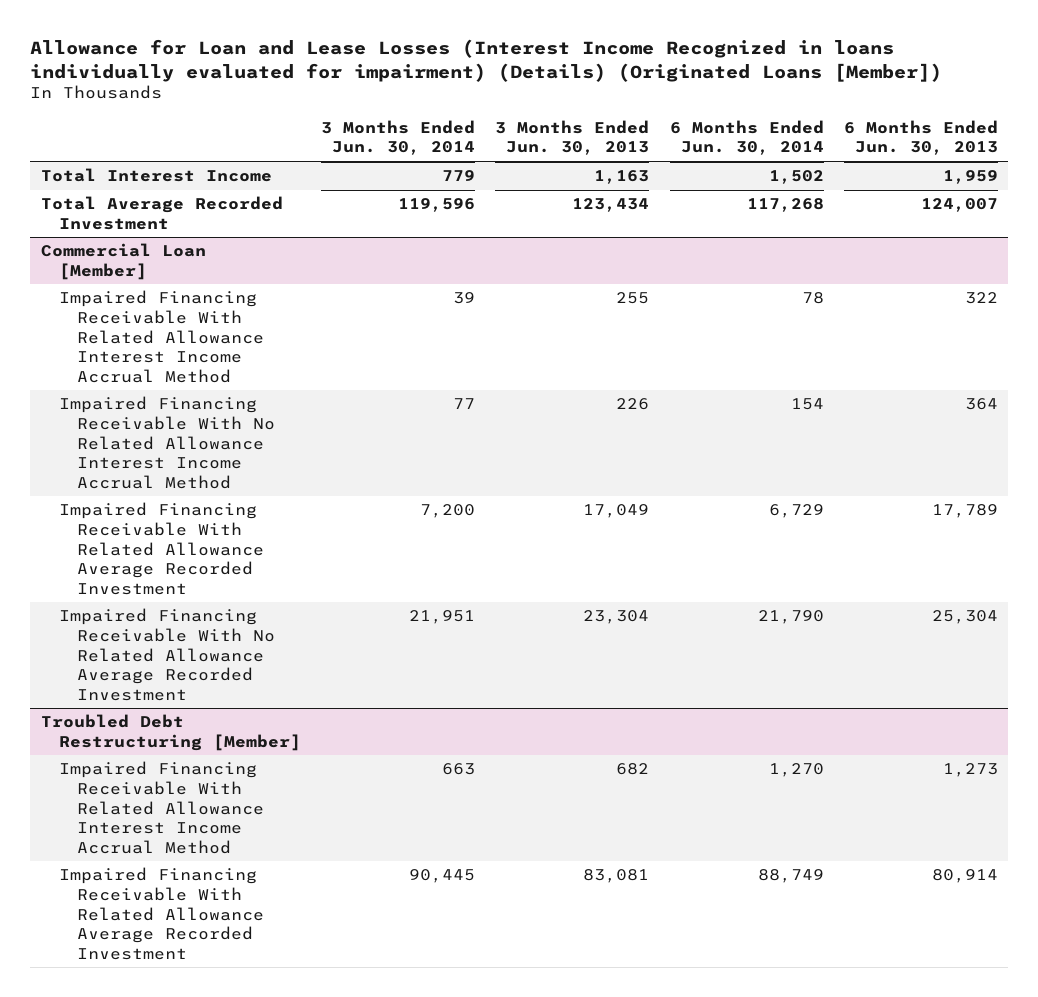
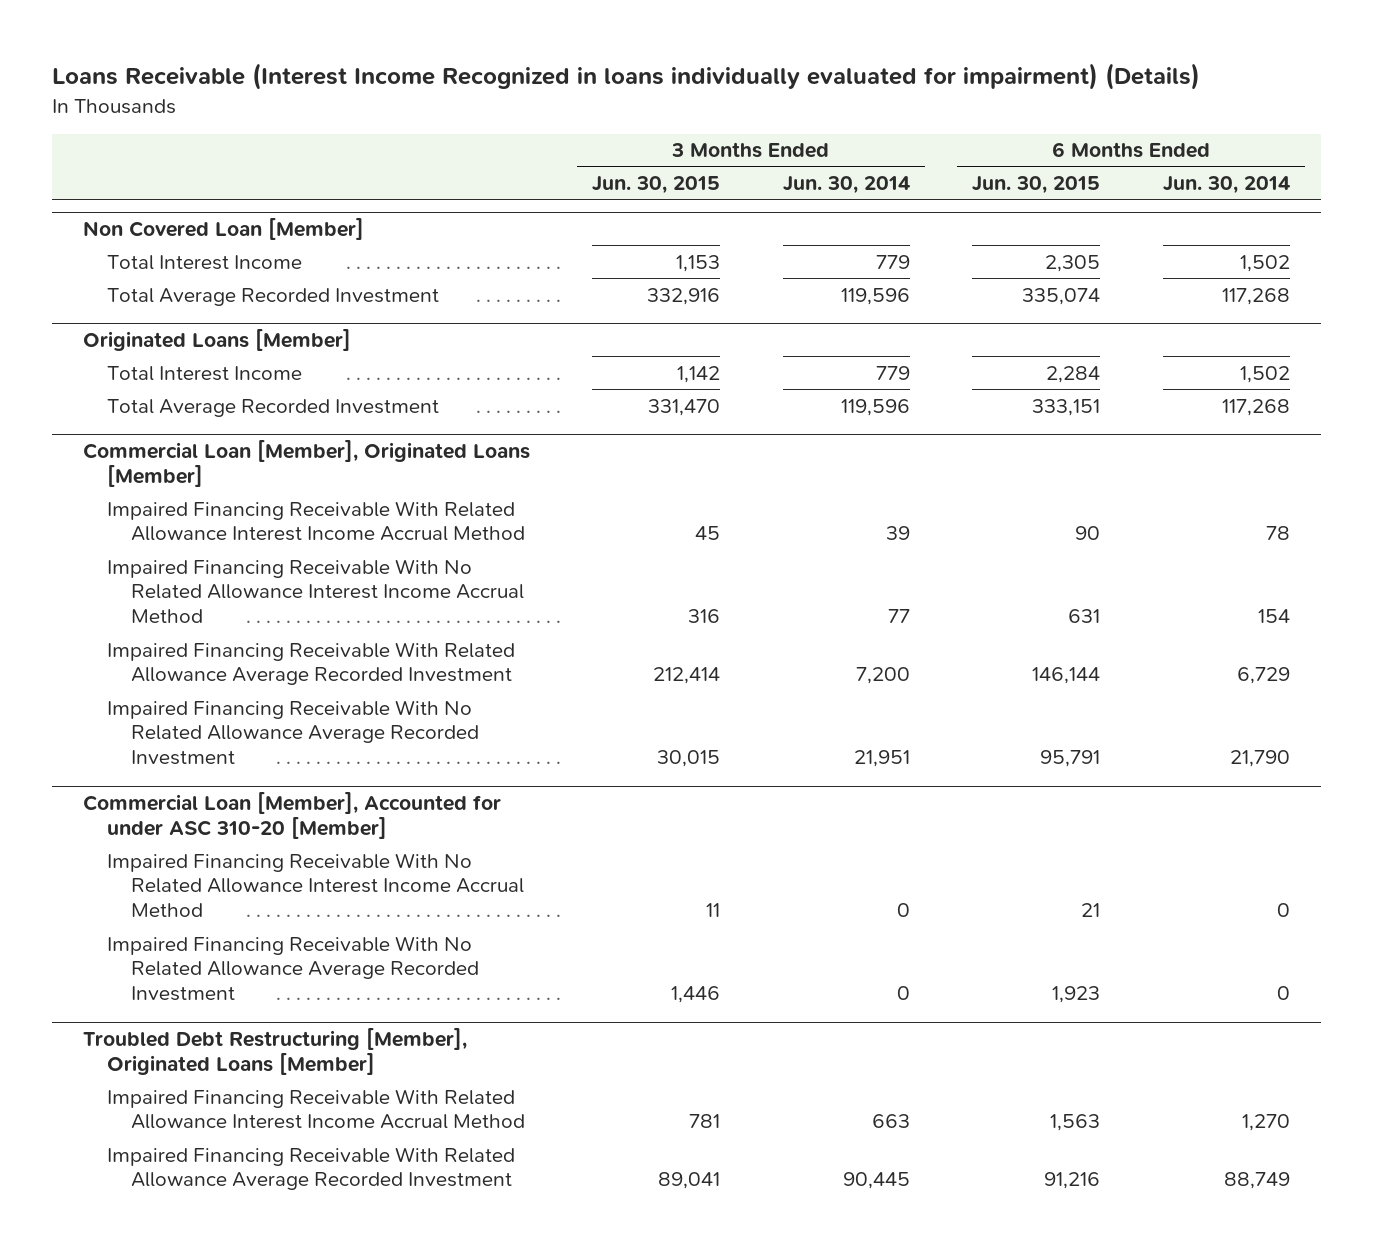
- Allowance for Loan and Lease Losses (Interest Income Recognized in loans individually evaluated for impairment) (Details) (Originated Loans [Member])
+ Loans Receivable (Interest Income Recognized in loans individually evaluated for impairment) (Details)
- | 3 Months Ended Jun. 30, 2014 | 3 Months Ended Jun. 30, 2013 | 6 Months Ended Jun. 30, 2014 | 6 Months Ended Jun. 30, 2013
+ | 3 Months Ended Jun. 30, 2015 | 3 Months Ended Jun. 30, 2014 | 6 Months Ended Jun. 30, 2015 | 6 Months Ended Jun. 30, 2014
+ Non Covered Loan [Member]
- Commercial Loan [Member]
+ Originated Loans [Member]
+ Total Interest Income | 1,142 | 779 | 2,284 | 1,502
+ Total Average Recorded Investment | 331,470 | 119,596 | 333,151 | 117,268
+ Commercial Loan [Member], Originated Loans [Member]
- Troubled Debt Restructuring [Member]
+ Commercial Loan [Member], Accounted for under ASC 310-20 [Member]
+ Impaired Financing Receivable With No Related Allowance Interest Income Accrual Method | 11 | 0 | 21 | 0
+ Impaired Financing Receivable With No Related Allowance Average Recorded Investment | 1,446 | 0 | 1,923 | 0
+ Troubled Debt Restructuring [Member], Originated Loans [Member]

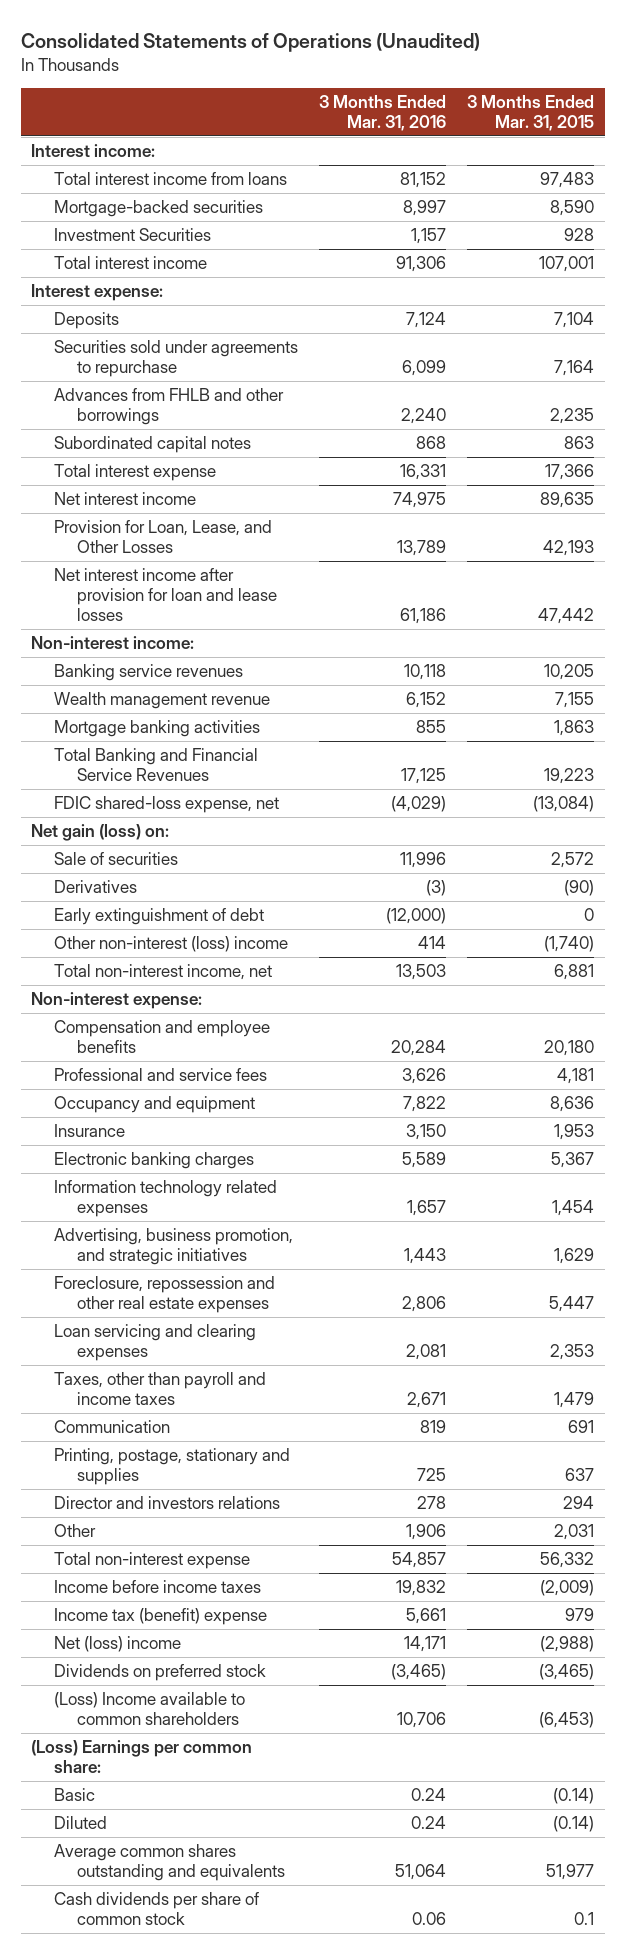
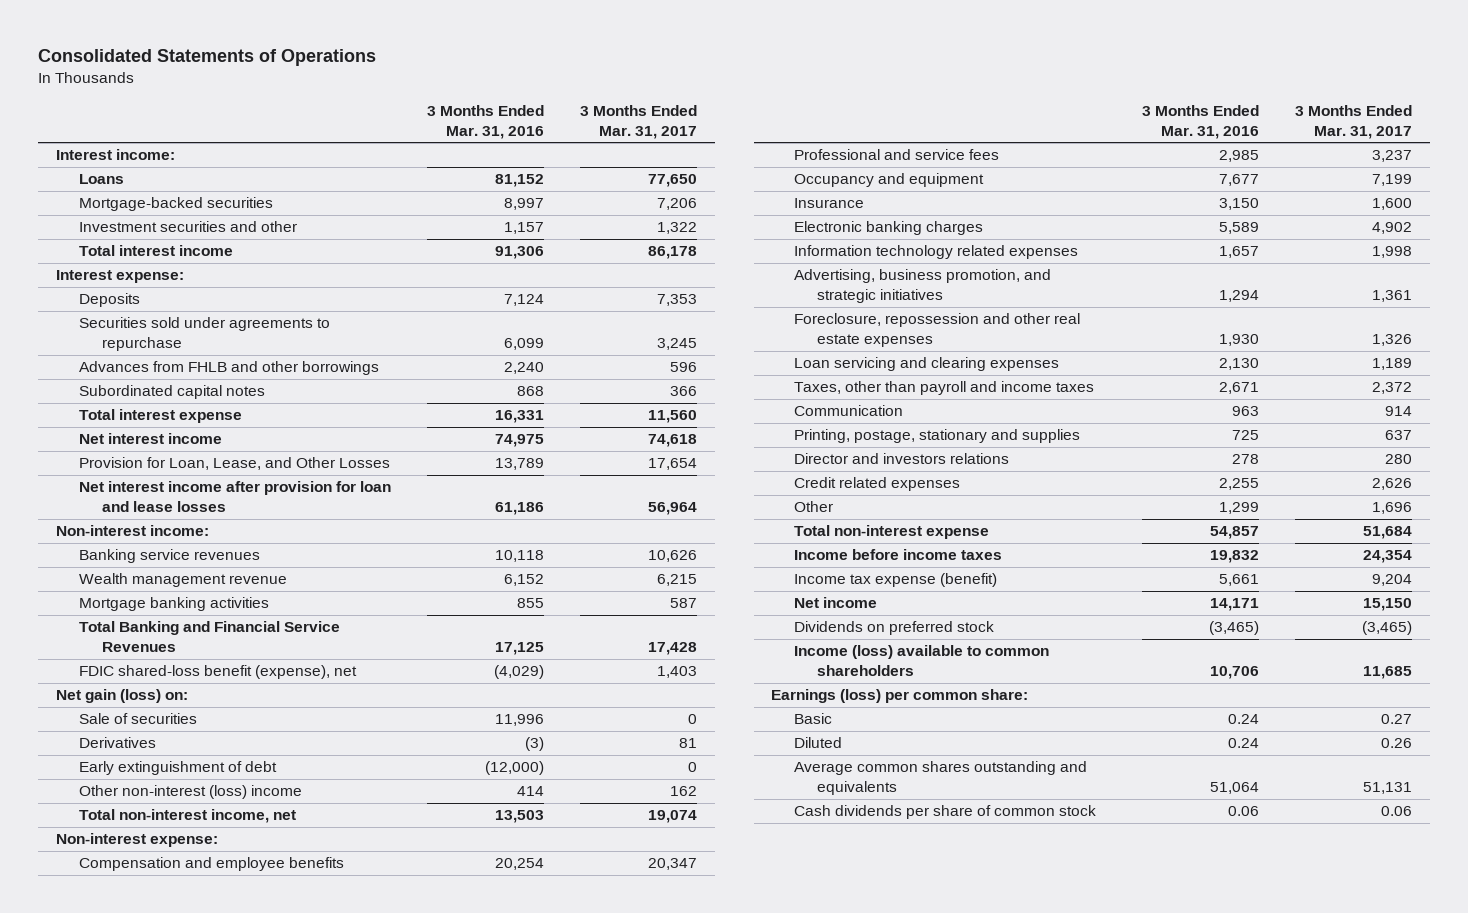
- Consolidated Statements of Operations (Unaudited)
+ Consolidated Statements of Operations
- | 3 Months Ended Mar. 31, 2016 | 3 Months Ended Mar. 31, 2015
+ | 3 Months Ended Mar. 31, 2016 | 3 Months Ended Mar. 31, 2017
- Total interest income from loans | 81,152 | 97,483
+ Loans | 81,152 | 77,650
- Investment Securities | 1,157 | 928
+ Investment securities and other | 1,157 | 1,322
- FDIC shared-loss expense, net | (4,029) | (13,084)
+ FDIC shared-loss benefit (expense), net | (4,029) | 1,403
- Compensation and employee benefits | 20,284 | 20,180
- Professional and service fees | 3,626 | 4,181
- Occupancy and equipment | 7,822 | 8,636
+ Compensation and employee benefits | 20,254 | 20,347
+ Professional and service fees | 2,985 | 3,237
+ Occupancy and equipment | 7,677 | 7,199
- Advertising, business promotion, and strategic initiatives | 1,443 | 1,629
- Foreclosure, repossession and other real estate expenses | 2,806 | 5,447
- Loan servicing and clearing expenses | 2,081 | 2,353
+ Advertising, business promotion, and strategic initiatives | 1,294 | 1,361
+ Foreclosure, repossession and other real estate expenses | 1,930 | 1,326
+ Loan servicing and clearing expenses | 2,130 | 1,189
- Communication | 819 | 691
+ Communication | 963 | 914
- Other | 1,906 | 2,031
+ Credit related expenses | 2,255 | 2,626
+ Other | 1,299 | 1,696
- Income tax (benefit) expense | 5,661 | 979
- Net (loss) income | 14,171 | (2,988)
+ Income tax expense (benefit) | 5,661 | 9,204
+ Net income | 14,171 | 15,150
- (Loss) Income available to common shareholders | 10,706 | (6,453)
- (Loss) Earnings per common share:
+ Income (loss) available to common shareholders | 10,706 | 11,685
+ Earnings (loss) per common share:

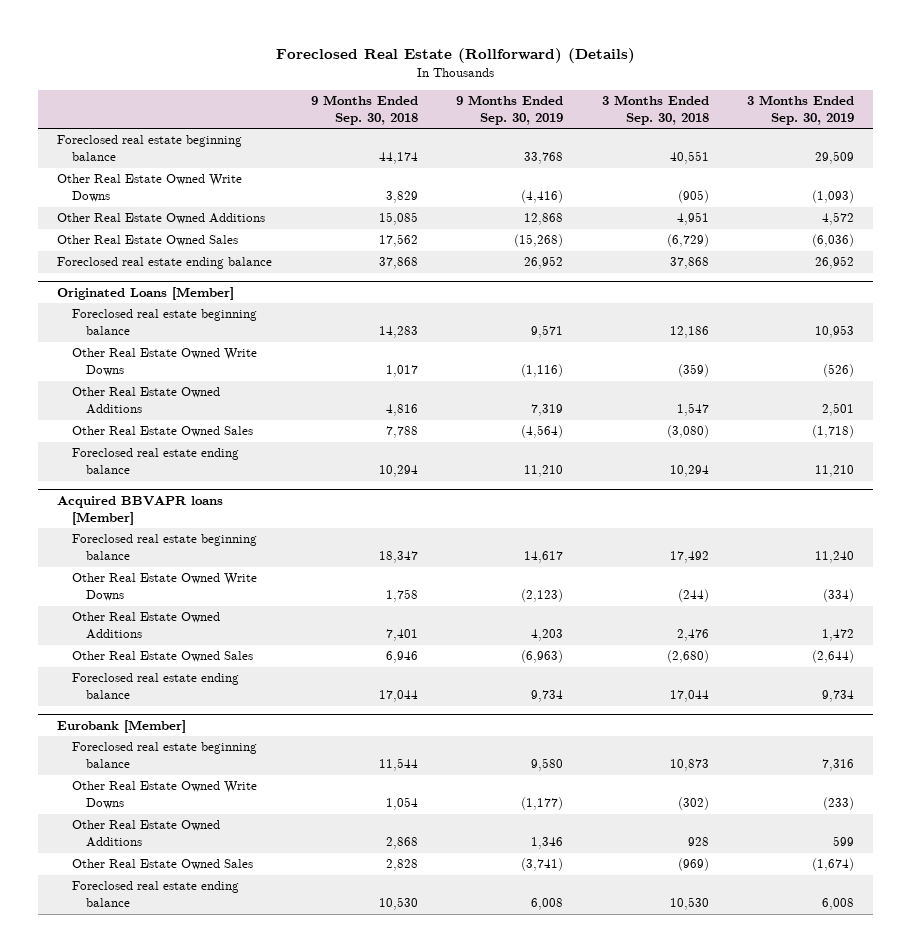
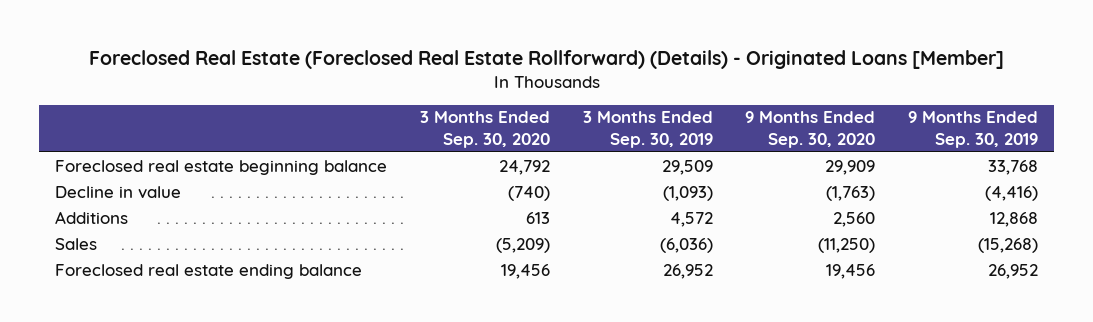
- Foreclosed Real Estate (Rollforward) (Details)
+ Foreclosed Real Estate (Foreclosed Real Estate Rollforward) (Details) - Originated Loans [Member]
- | 9 Months Ended Sep. 30, 2018 | 9 Months Ended Sep. 30, 2019 | 3 Months Ended Sep. 30, 2018 | 3 Months Ended Sep. 30, 2019
+ | 3 Months Ended Sep. 30, 2020 | 3 Months Ended Sep. 30, 2019 | 9 Months Ended Sep. 30, 2020 | 9 Months Ended Sep. 30, 2019
- Other Real Estate Owned Write Downs | 3,829 | (4,416) | (905) | (1,093)
- Other Real Estate Owned Additions | 15,085 | 12,868 | 4,951 | 4,572
- Other Real Estate Owned Sales | 17,562 | (15,268) | (6,729) | (6,036)
+ Decline in value | (740) | (1,093) | (1,763) | (4,416)
+ Additions | 613 | 4,572 | 2,560 | 12,868
+ Sales | (5,209) | (6,036) | (11,250) | (15,268)
- Originated Loans [Member]
- Foreclosed real estate beginning balance | 14,283 | 9,571 | 12,186 | 10,953
- Other Real Estate Owned Write Downs | 1,017 | (1,116) | (359) | (526)
- Other Real Estate Owned Additions | 4,816 | 7,319 | 1,547 | 2,501
- Other Real Estate Owned Sales | 7,788 | (4,564) | (3,080) | (1,718)
- Foreclosed real estate ending balance | 10,294 | 11,210 | 10,294 | 11,210
- Acquired BBVAPR loans [Member]
- Foreclosed real estate beginning balance | 18,347 | 14,617 | 17,492 | 11,240
- Other Real Estate Owned Write Downs | 1,758 | (2,123) | (244) | (334)
- Other Real Estate Owned Additions | 7,401 | 4,203 | 2,476 | 1,472
- Other Real Estate Owned Sales | 6,946 | (6,963) | (2,680) | (2,644)
- Foreclosed real estate ending balance | 17,044 | 9,734 | 17,044 | 9,734
- Eurobank [Member]
- Foreclosed real estate beginning balance | 11,544 | 9,580 | 10,873 | 7,316
- Other Real Estate Owned Write Downs | 1,054 | (1,177) | (302) | (233)
- Other Real Estate Owned Additions | 2,868 | 1,346 | 928 | 599
- Other Real Estate Owned Sales | 2,828 | (3,741) | (969) | (1,674)
- Foreclosed real estate ending balance | 10,530 | 6,008 | 10,530 | 6,008

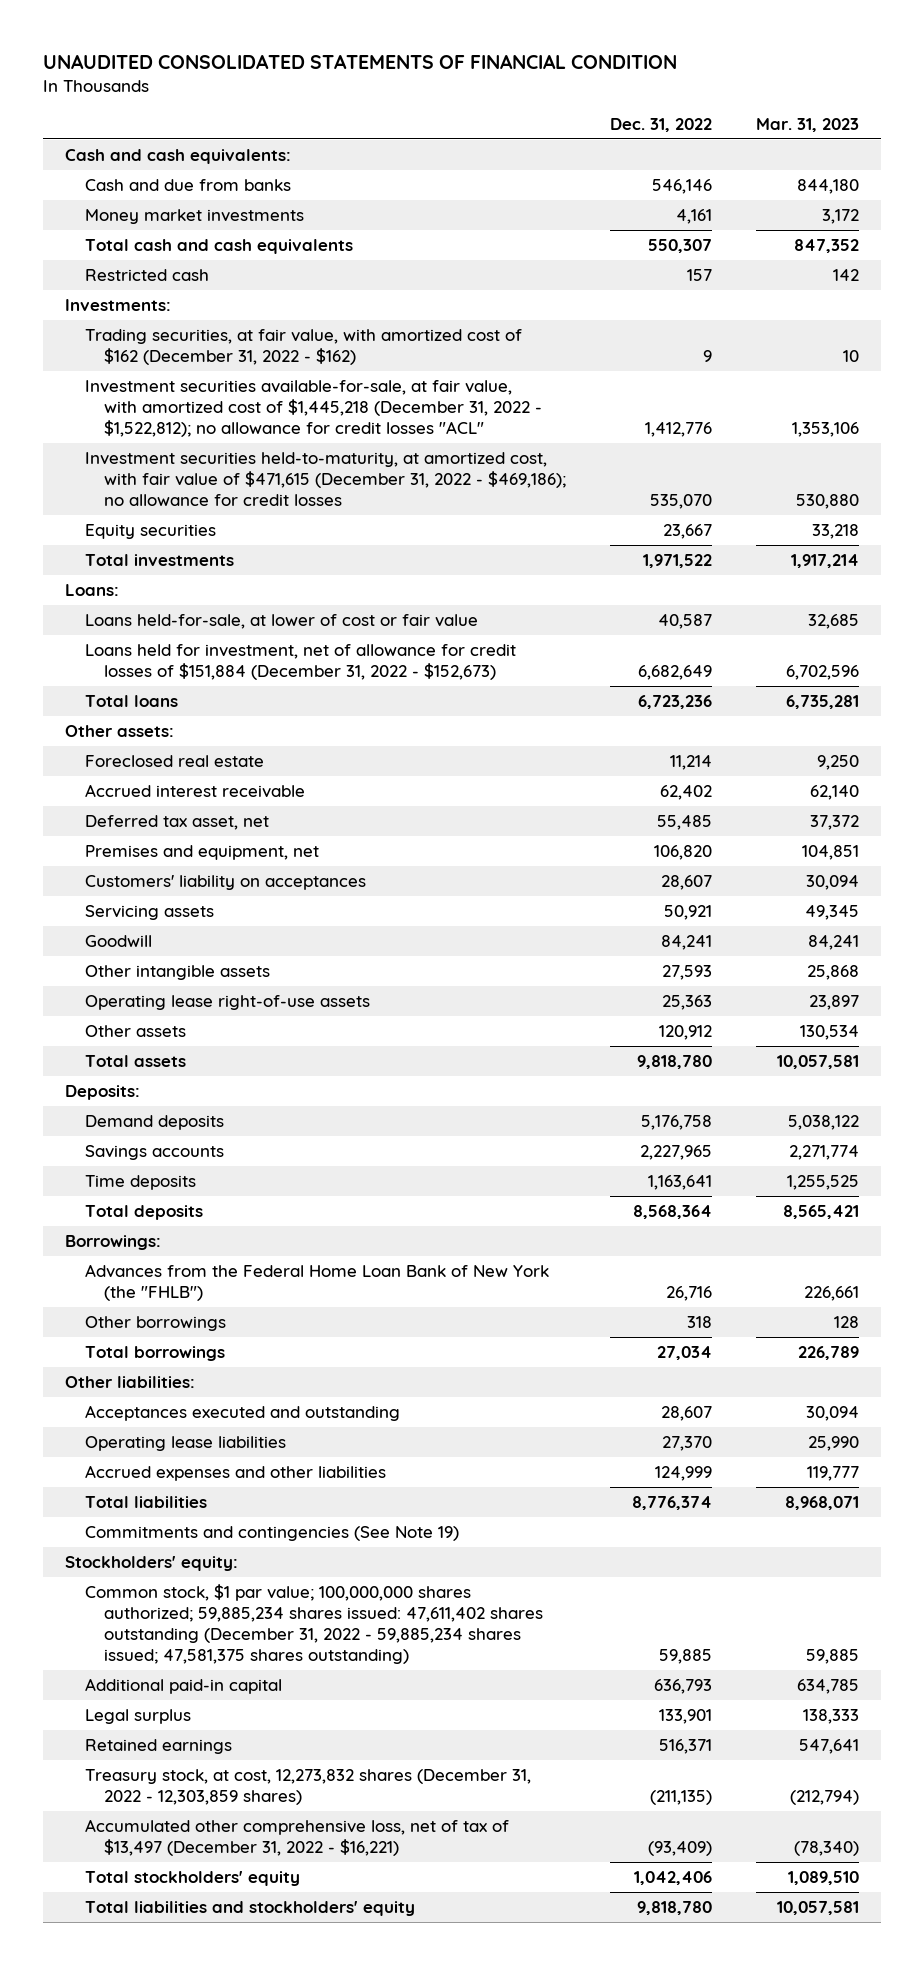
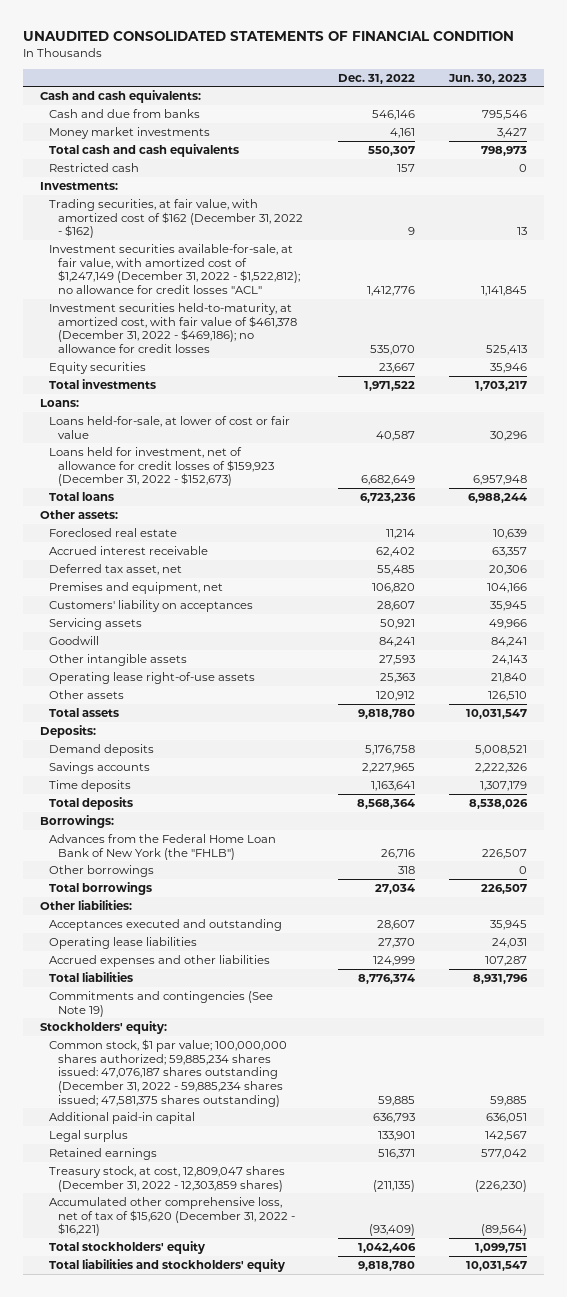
- | Dec. 31, 2022 | Mar. 31, 2023
+ | Dec. 31, 2022 | Jun. 30, 2023
- Investment securities available-for-sale, at fair value, with amortized cost of $1,445,218 (December 31, 2022 - $1,522,812); no allowance for credit losses "ACL" | 1,412,776 | 1,353,106
- Investment securities held-to-maturity, at amortized cost, with fair value of $471,615 (December 31, 2022 - $469,186); no allowance for credit losses | 535,070 | 530,880
+ Investment securities available-for-sale, at fair value, with amortized cost of $1,247,149 (December 31, 2022 - $1,522,812); no allowance for credit losses "ACL" | 1,412,776 | 1,141,845
+ Investment securities held-to-maturity, at amortized cost, with fair value of $461,378 (December 31, 2022 - $469,186); no allowance for credit losses | 535,070 | 525,413
- Loans held for investment, net of allowance for credit losses of $151,884 (December 31, 2022 - $152,673) | 6,682,649 | 6,702,596
+ Loans held for investment, net of allowance for credit losses of $159,923 (December 31, 2022 - $152,673) | 6,682,649 | 6,957,948
- Common stock, $1 par value; 100,000,000 shares authorized; 59,885,234 shares issued: 47,611,402 shares outstanding (December 31, 2022 - 59,885,234 shares issued; 47,581,375 shares outstanding) | 59,885 | 59,885
+ Common stock, $1 par value; 100,000,000 shares authorized; 59,885,234 shares issued: 47,076,187 shares outstanding (December 31, 2022 - 59,885,234 shares issued; 47,581,375 shares outstanding) | 59,885 | 59,885
- Treasury stock, at cost, 12,273,832 shares (December 31, 2022 - 12,303,859 shares) | (211,135) | (212,794)
- Accumulated other comprehensive loss, net of tax of $13,497 (December 31, 2022 - $16,221) | (93,409) | (78,340)
+ Treasury stock, at cost, 12,809,047 shares (December 31, 2022 - 12,303,859 shares) | (211,135) | (226,230)
+ Accumulated other comprehensive loss, net of tax of $15,620 (December 31, 2022 - $16,221) | (93,409) | (89,564)

